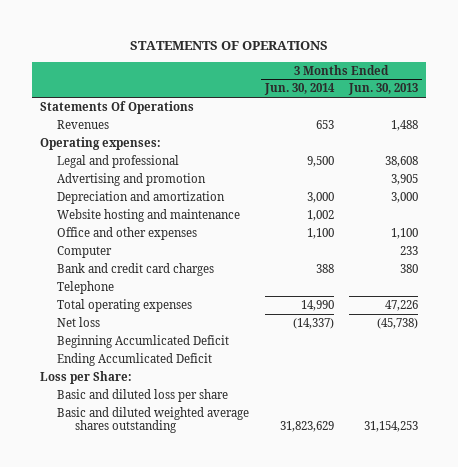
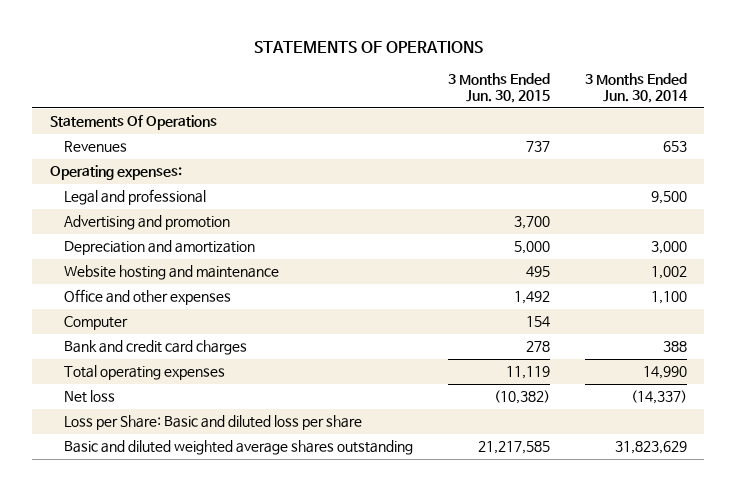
- | 3 Months Ended Jun. 30, 2014 | 3 Months Ended Jun. 30, 2013
+ | 3 Months Ended Jun. 30, 2015 | 3 Months Ended Jun. 30, 2014
- Telephone
- Beginning Accumlicated Deficit
- Ending Accumlicated Deficit
- Loss per Share:
- Basic and diluted loss per share
+ Loss per Share: Basic and diluted loss per share

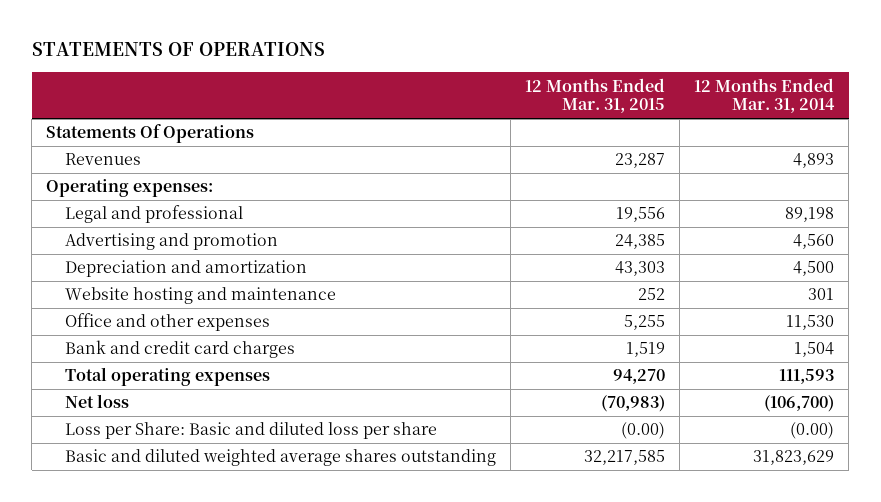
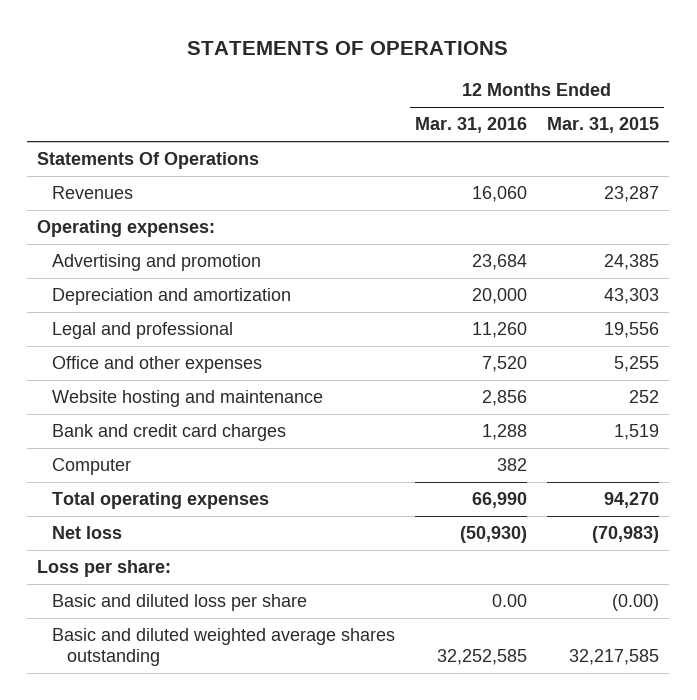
- | 12 Months Ended Mar. 31, 2015 | 12 Months Ended Mar. 31, 2014
+ | 12 Months Ended Mar. 31, 2016 | 12 Months Ended Mar. 31, 2015
moved down: Legal and professional | 11,260 | 19,556
moved down: Website hosting and maintenance | 2,856 | 252
+ Computer | 382 |
- Loss per Share: Basic and diluted loss per share | (0.00) | (0.00)
+ Loss per share:
+ Basic and diluted loss per share | 0.00 | (0.00)

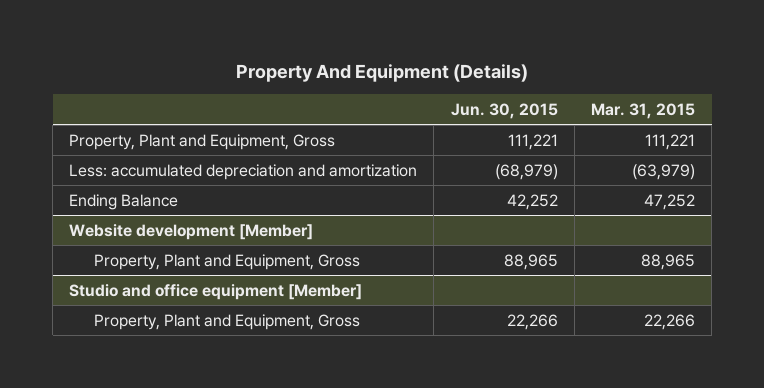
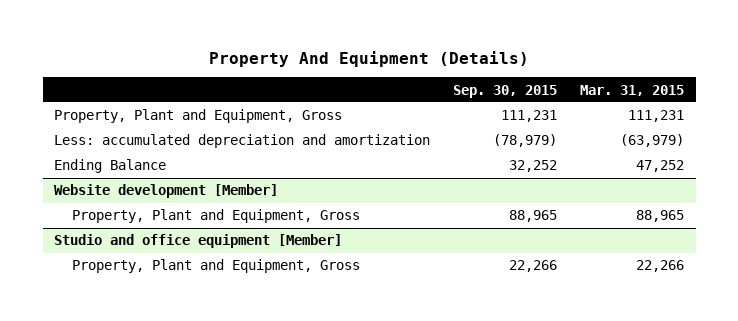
- | Jun. 30, 2015 | Mar. 31, 2015
+ | Sep. 30, 2015 | Mar. 31, 2015
- Property, Plant and Equipment, Gross | 111,221 | 111,221
+ Property, Plant and Equipment, Gross | 111,231 | 111,231

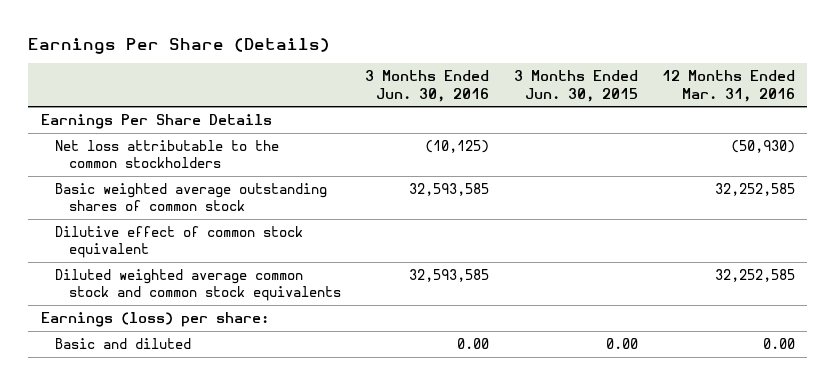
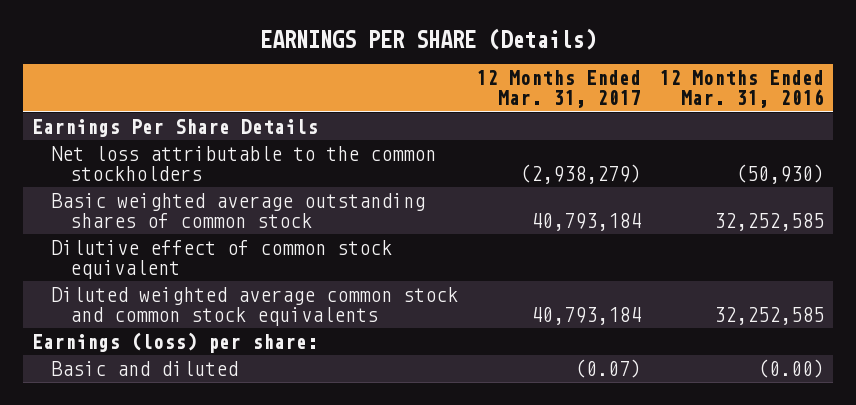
- Earnings Per Share (Details)
+ EARNINGS PER SHARE (Details)
- | 3 Months Ended Jun. 30, 2016 | 3 Months Ended Jun. 30, 2015 | 12 Months Ended Mar. 31, 2016
+ | 12 Months Ended Mar. 31, 2017 | 12 Months Ended Mar. 31, 2016
- Basic and diluted | 0.00 | 0.00 | 0.00
+ Basic and diluted | (0.07) | (0.00)

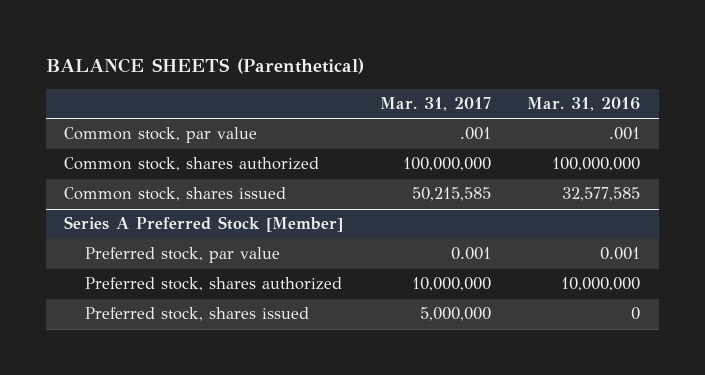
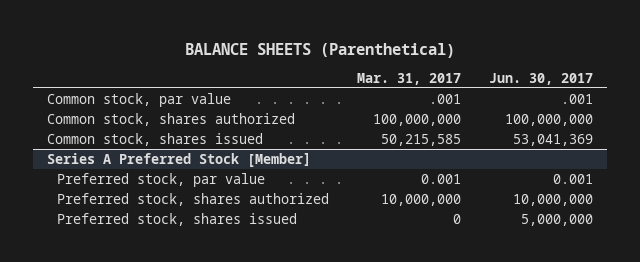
- | Mar. 31, 2017 | Mar. 31, 2016
+ | Mar. 31, 2017 | Jun. 30, 2017
@ Series A Preferred Stock [Member]
- Preferred stock, shares issued | 5,000,000 | 0
+ Preferred stock, shares issued | 0 | 5,000,000

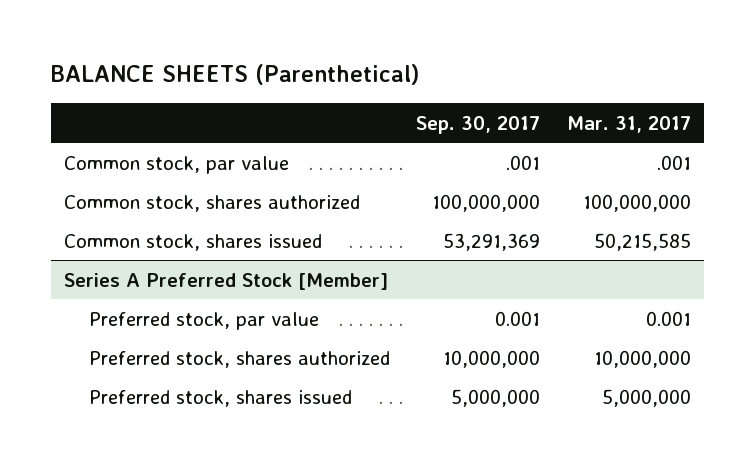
- | Mar. 31, 2017 | Jun. 30, 2017
+ | Sep. 30, 2017 | Mar. 31, 2017
@ Series A Preferred Stock [Member]
- Preferred stock, shares issued | 0 | 5,000,000
+ Preferred stock, shares issued | 5,000,000 | 5,000,000

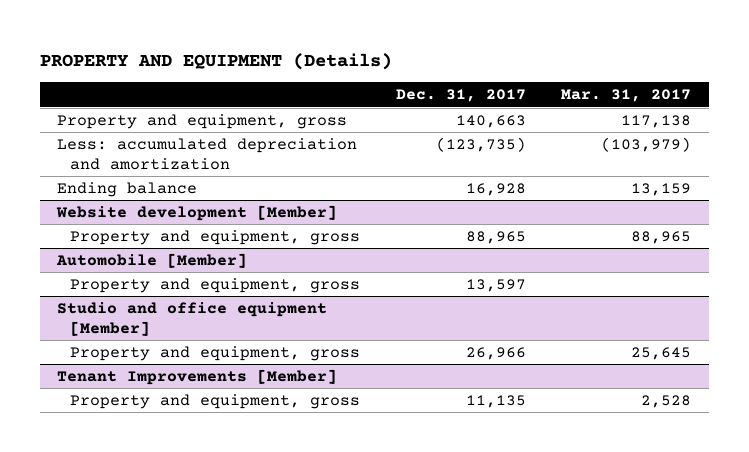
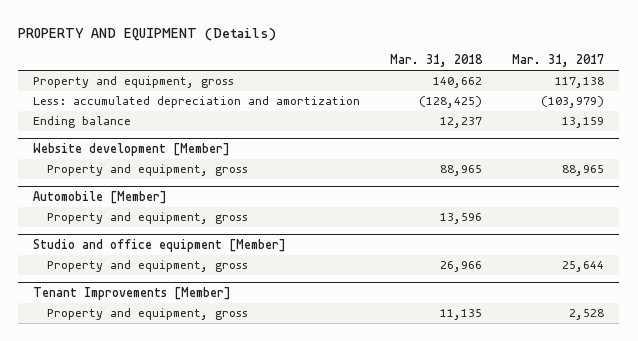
- | Dec. 31, 2017 | Mar. 31, 2017
+ | Mar. 31, 2018 | Mar. 31, 2017
@ Studio and office equipment [Member]
- Property and equipment, gross | 26,966 | 25,645
+ Property and equipment, gross | 26,966 | 25,644

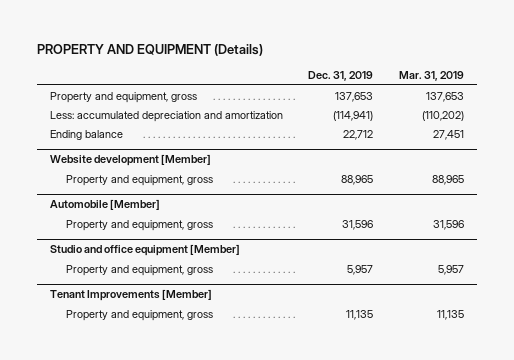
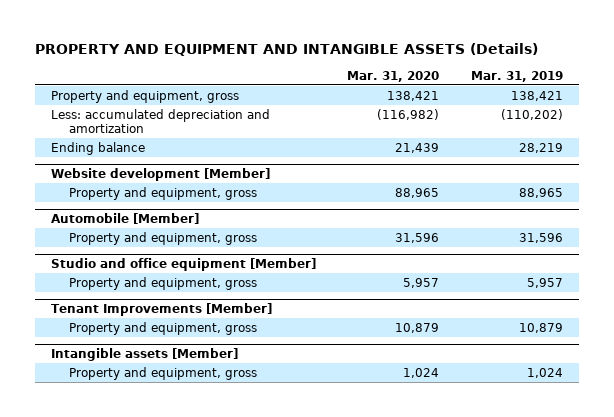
- PROPERTY AND EQUIPMENT (Details)
+ PROPERTY AND EQUIPMENT AND INTANGIBLE ASSETS (Details)
- | Dec. 31, 2019 | Mar. 31, 2019
+ | Mar. 31, 2020 | Mar. 31, 2019
- Property and equipment, gross | 137,653 | 137,653
+ Property and equipment, gross | 138,421 | 138,421
- Ending balance | 22,712 | 27,451
+ Ending balance | 21,439 | 28,219
@ Tenant Improvements [Member]
- Property and equipment, gross | 11,135 | 11,135
+ Property and equipment, gross | 10,879 | 10,879
+ Intangible assets [Member]
+ Property and equipment, gross | 1,024 | 1,024

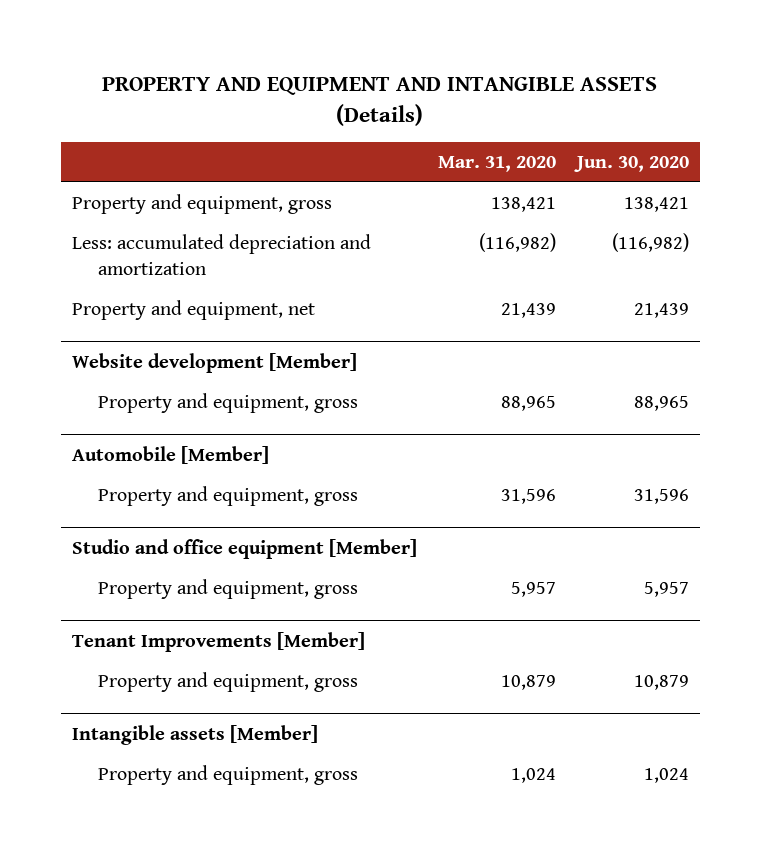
- | Mar. 31, 2020 | Mar. 31, 2019
+ | Mar. 31, 2020 | Jun. 30, 2020
- Ending balance | 21,439 | 28,219
+ Property and equipment, net | 21,439 | 21,439

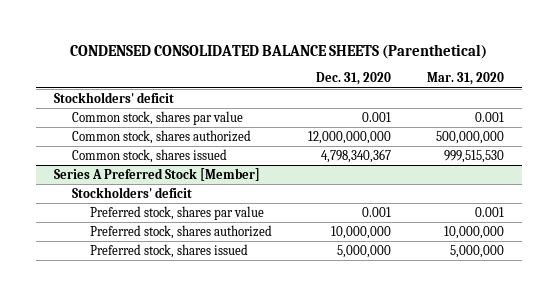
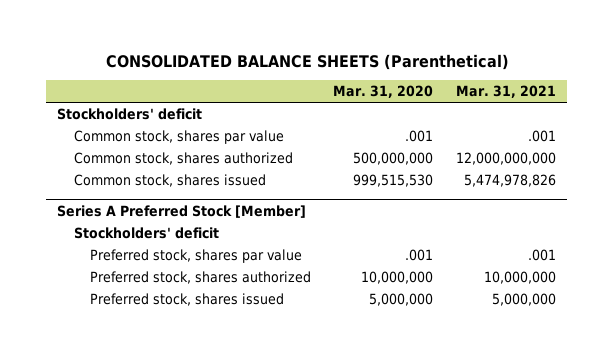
- CONDENSED CONSOLIDATED BALANCE SHEETS (Parenthetical)
+ CONSOLIDATED BALANCE SHEETS (Parenthetical)
- | Dec. 31, 2020 | Mar. 31, 2020
+ | Mar. 31, 2020 | Mar. 31, 2021
- Common stock, shares par value | 0.001 | 0.001
+ Common stock, shares par value | .001 | .001
@ Series A Preferred Stock [Member]
- Preferred stock, shares par value | 0.001 | 0.001
+ Preferred stock, shares par value | .001 | .001

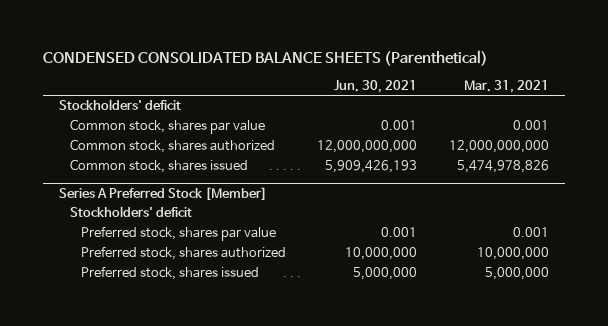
- CONSOLIDATED BALANCE SHEETS (Parenthetical)
+ CONDENSED CONSOLIDATED BALANCE SHEETS (Parenthetical)
- | Mar. 31, 2020 | Mar. 31, 2021
+ | Jun. 30, 2021 | Mar. 31, 2021
- Common stock, shares par value | .001 | .001
+ Common stock, shares par value | 0.001 | 0.001
@ Series A Preferred Stock [Member]
- Preferred stock, shares par value | .001 | .001
+ Preferred stock, shares par value | 0.001 | 0.001

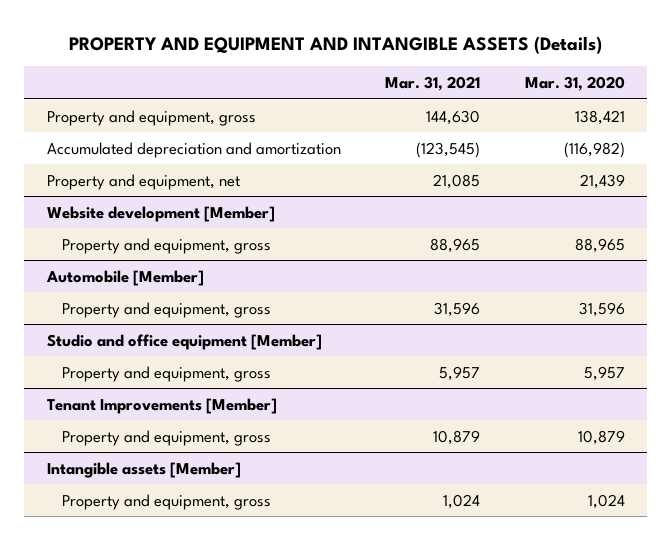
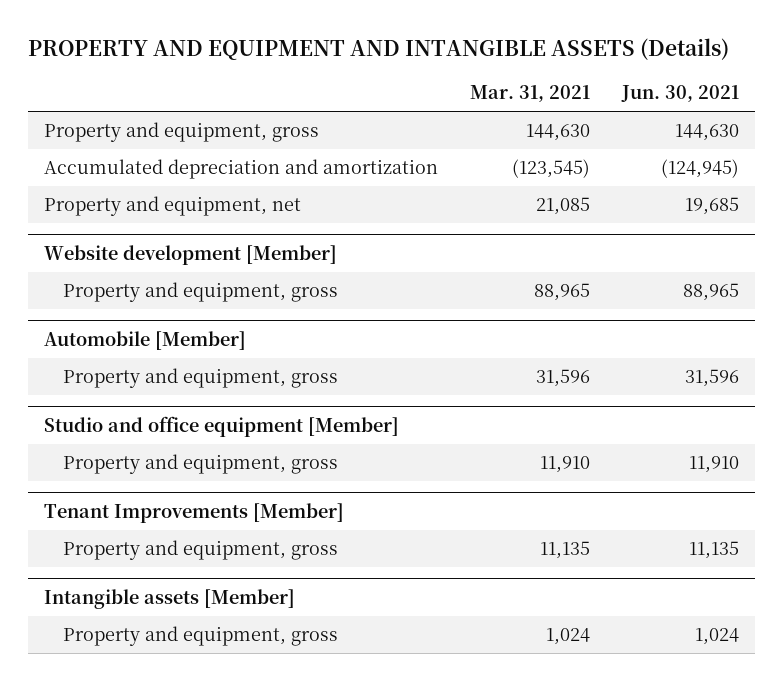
- | Mar. 31, 2021 | Mar. 31, 2020
+ | Mar. 31, 2021 | Jun. 30, 2021
@ Studio and office equipment [Member]
- Property and equipment, gross | 5,957 | 5,957
+ Property and equipment, gross | 11,910 | 11,910
@ Tenant Improvements [Member]
- Property and equipment, gross | 10,879 | 10,879
+ Property and equipment, gross | 11,135 | 11,135

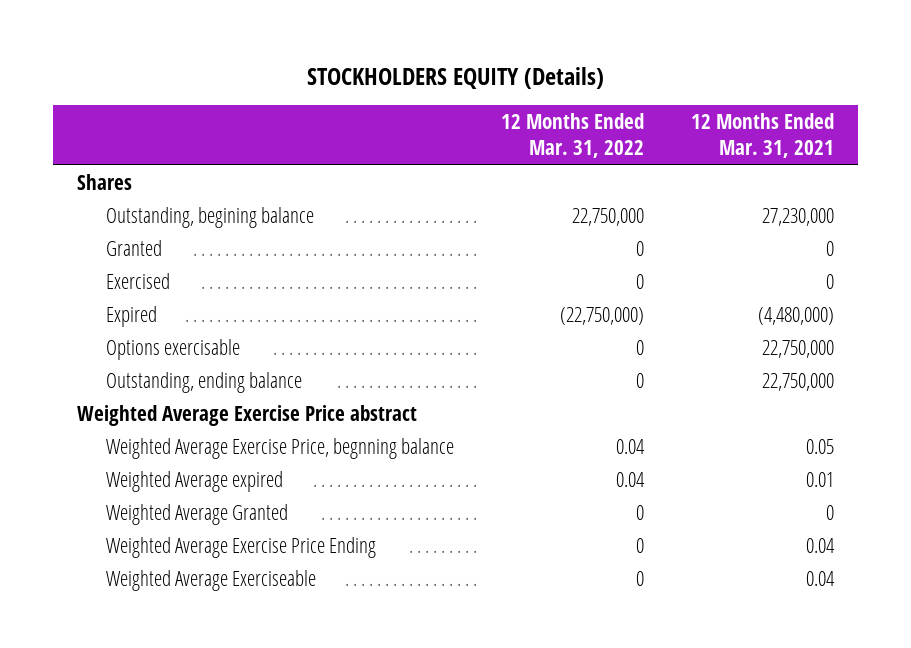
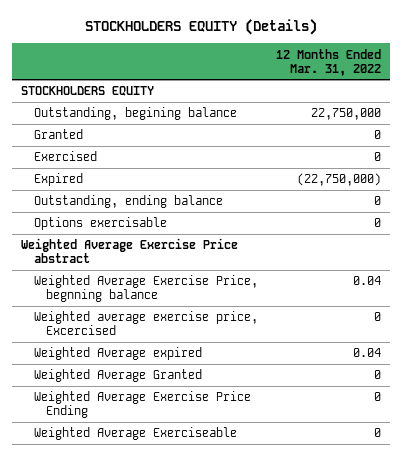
- | 12 Months Ended Mar. 31, 2022 | 12 Months Ended Mar. 31, 2021
+ | 12 Months Ended Mar. 31, 2022
- Shares
+ STOCKHOLDERS EQUITY
moved down: Options exercisable | 0
+ Weighted average exercise price, Excercised | 0

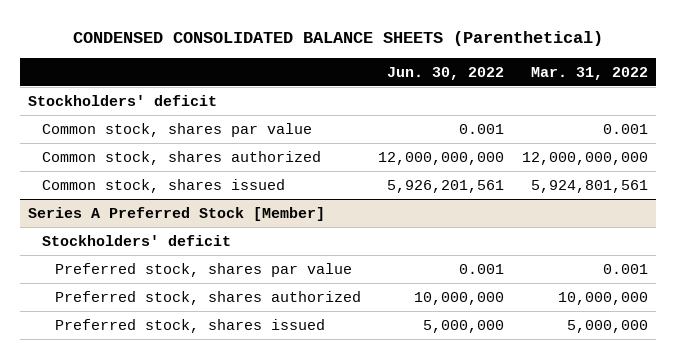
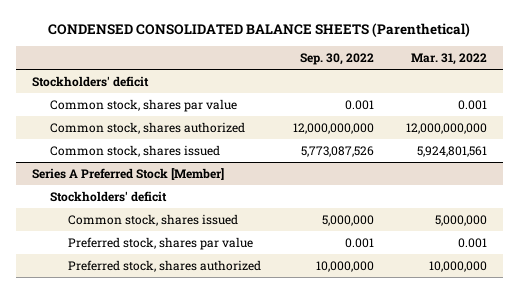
- | Jun. 30, 2022 | Mar. 31, 2022
+ | Sep. 30, 2022 | Mar. 31, 2022
@ Series A Preferred Stock [Member]
+ Common stock, shares issued | 5,000,000 | 5,000,000
- Preferred stock, shares issued | 5,000,000 | 5,000,000

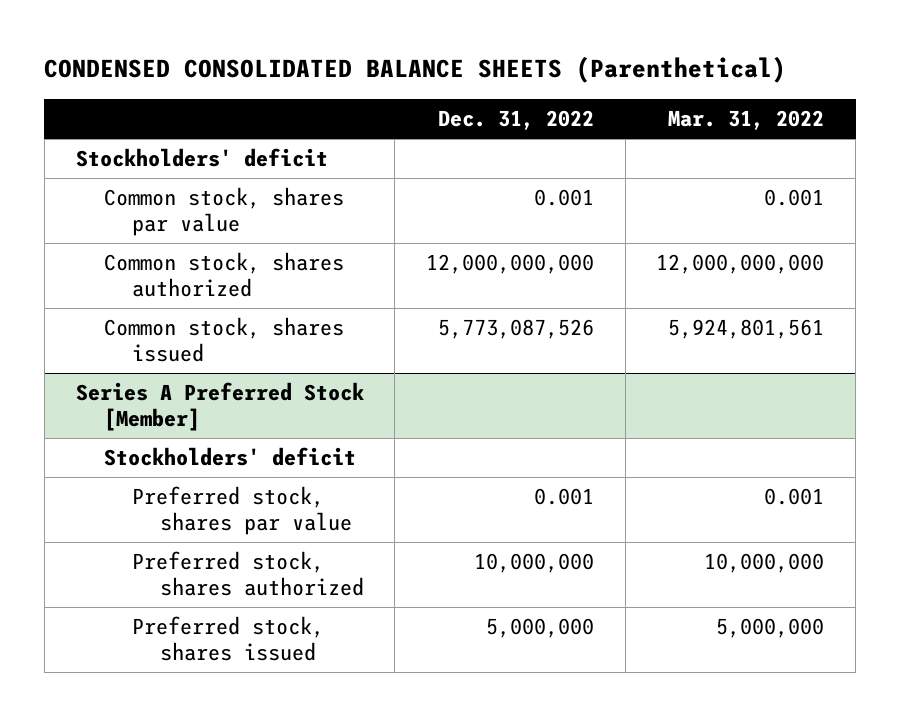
- | Sep. 30, 2022 | Mar. 31, 2022
+ | Dec. 31, 2022 | Mar. 31, 2022
@ Series A Preferred Stock [Member]
- Common stock, shares issued | 5,000,000 | 5,000,000
+ Preferred stock, shares issued | 5,000,000 | 5,000,000

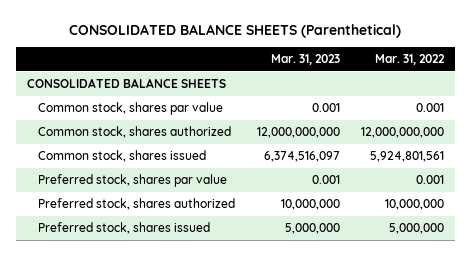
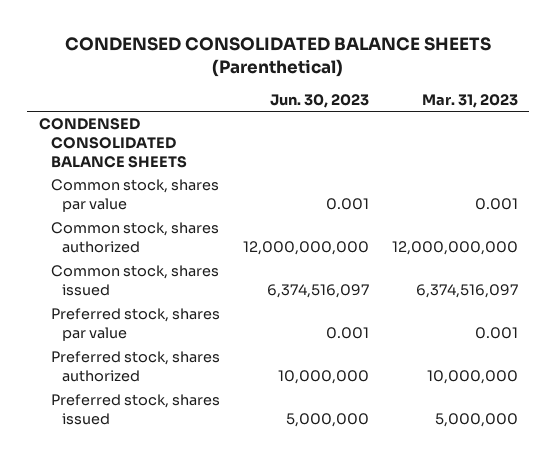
- CONSOLIDATED BALANCE SHEETS (Parenthetical)
+ CONDENSED CONSOLIDATED BALANCE SHEETS (Parenthetical)
- | Mar. 31, 2023 | Mar. 31, 2022
+ | Jun. 30, 2023 | Mar. 31, 2023
- CONSOLIDATED BALANCE SHEETS
+ CONDENSED CONSOLIDATED BALANCE SHEETS

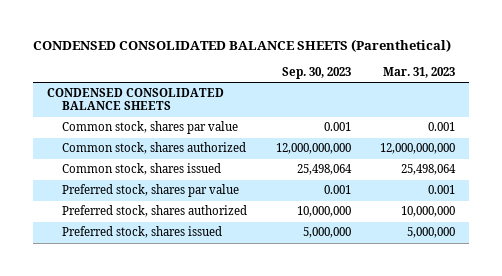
- | Jun. 30, 2023 | Mar. 31, 2023
+ | Sep. 30, 2023 | Mar. 31, 2023
- Common stock, shares issued | 6,374,516,097 | 6,374,516,097
+ Common stock, shares issued | 25,498,064 | 25,498,064

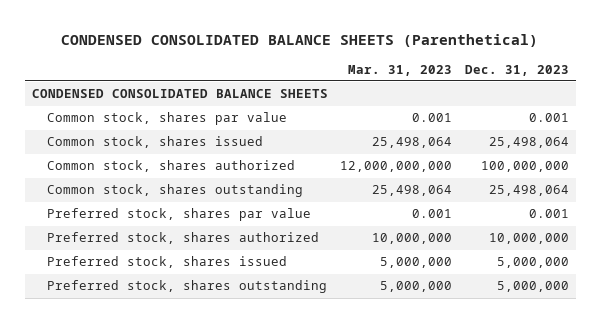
- | Sep. 30, 2023 | Mar. 31, 2023
+ | Mar. 31, 2023 | Dec. 31, 2023
moved down: Common stock, shares authorized | 12,000,000,000 | 100,000,000
+ Common stock, shares outstanding | 25,498,064 | 25,498,064
+ Preferred stock, shares outstanding | 5,000,000 | 5,000,000

